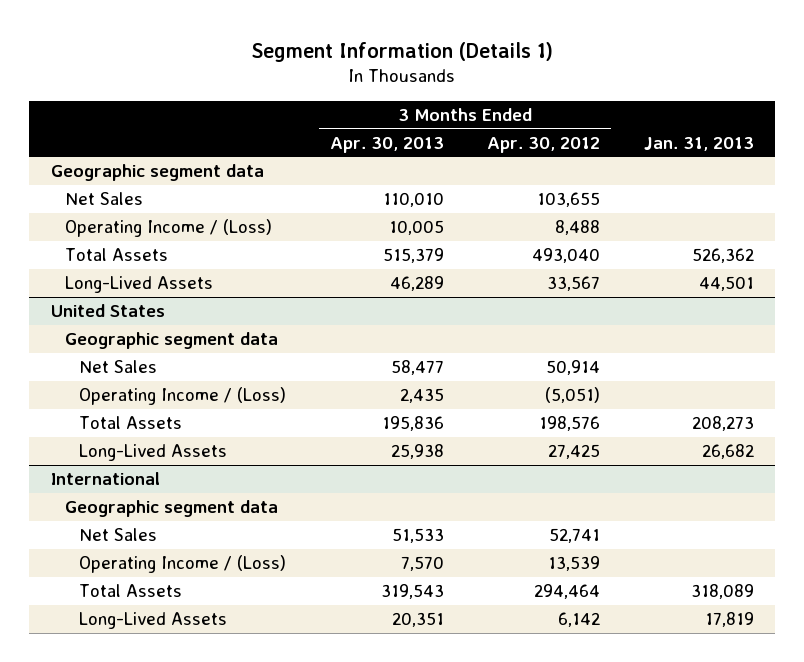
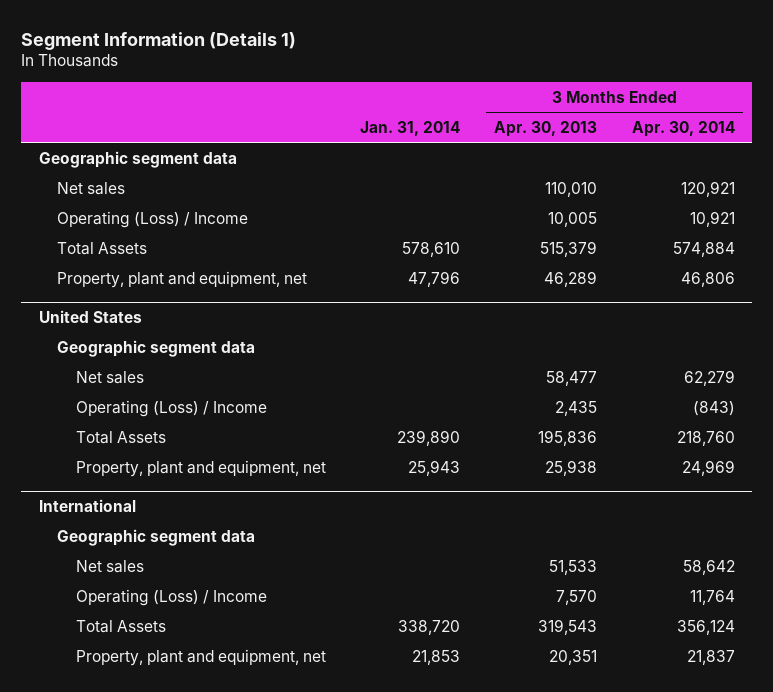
- | 3 Months Ended Apr. 30, 2013 | 3 Months Ended Apr. 30, 2012 | Jan. 31, 2013
+ | Jan. 31, 2014 | 3 Months Ended Apr. 30, 2013 | 3 Months Ended Apr. 30, 2014
- Net Sales | 110,010 | 103,655 |
- Operating Income / (Loss) | 10,005 | 8,488 |
+ Net sales | | 110,010 | 120,921
+ Operating (Loss) / Income | | 10,005 | 10,921
- Long-Lived Assets | 46,289 | 33,567 | 44,501
+ Property, plant and equipment, net | 47,796 | 46,289 | 46,806
@ United States
- Net Sales | 58,477 | 50,914 |
- Operating Income / (Loss) | 2,435 | (5,051) |
+ Net sales | | 58,477 | 62,279
+ Operating (Loss) / Income | | 2,435 | (843)
- Long-Lived Assets | 25,938 | 27,425 | 26,682
+ Property, plant and equipment, net | 25,943 | 25,938 | 24,969
@ International
- Net Sales | 51,533 | 52,741 |
- Operating Income / (Loss) | 7,570 | 13,539 |
+ Net sales | | 51,533 | 58,642
+ Operating (Loss) / Income | | 7,570 | 11,764
- Long-Lived Assets | 20,351 | 6,142 | 17,819
+ Property, plant and equipment, net | 21,853 | 20,351 | 21,837

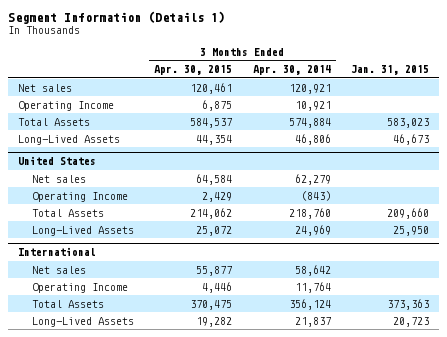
- | Jan. 31, 2014 | 3 Months Ended Apr. 30, 2013 | 3 Months Ended Apr. 30, 2014
+ | 3 Months Ended Apr. 30, 2015 | 3 Months Ended Apr. 30, 2014 | Jan. 31, 2015
- Geographic segment data
- Operating (Loss) / Income | | 10,005 | 10,921
+ Operating Income | 6,875 | 10,921 |
- Property, plant and equipment, net | 47,796 | 46,289 | 46,806
+ Long-Lived Assets | 44,354 | 46,806 | 46,673
@ United States
- Geographic segment data
- Operating (Loss) / Income | | 2,435 | (843)
+ Operating Income | 2,429 | (843) |
- Property, plant and equipment, net | 25,943 | 25,938 | 24,969
+ Long-Lived Assets | 25,072 | 24,969 | 25,950
@ International
- Geographic segment data
- Operating (Loss) / Income | | 7,570 | 11,764
+ Operating Income | 4,446 | 11,764 |
- Property, plant and equipment, net | 21,853 | 20,351 | 21,837
+ Long-Lived Assets | 19,282 | 21,837 | 20,723

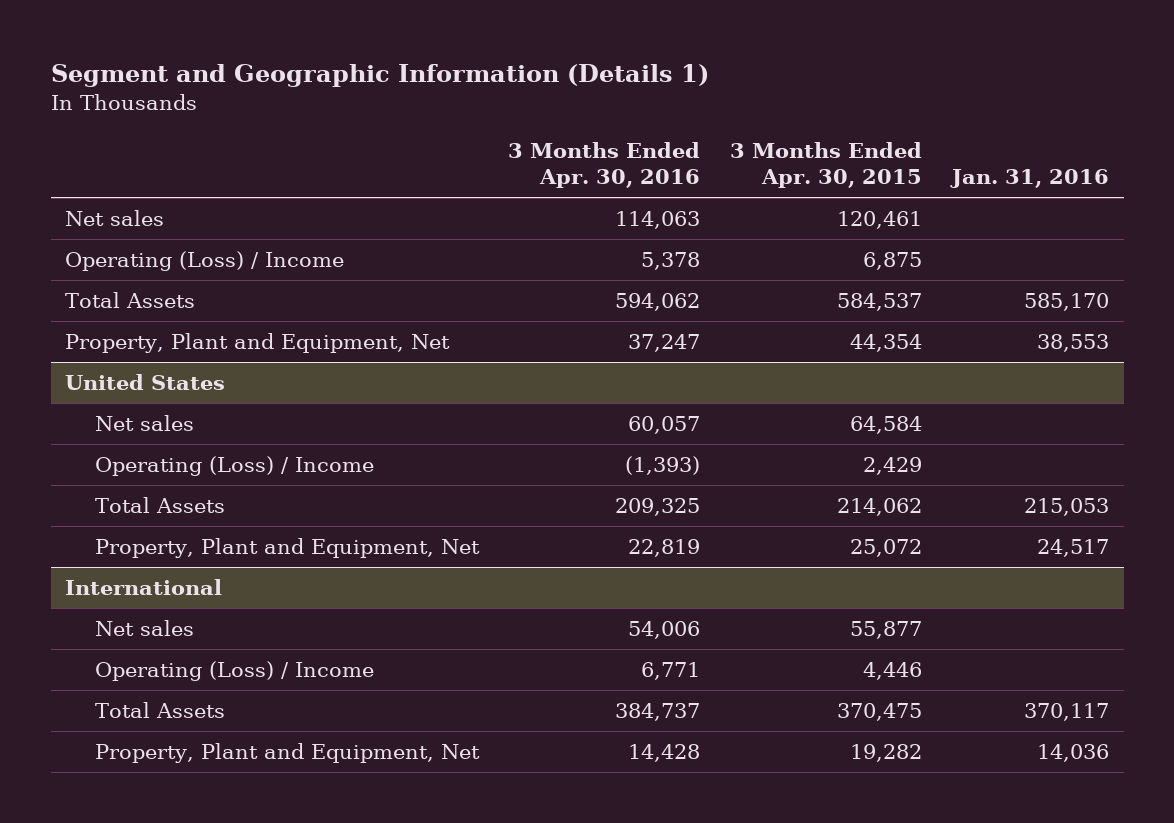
- Segment Information (Details 1)
+ Segment and Geographic Information (Details 1)
- | 3 Months Ended Apr. 30, 2015 | 3 Months Ended Apr. 30, 2014 | Jan. 31, 2015
+ | 3 Months Ended Apr. 30, 2016 | 3 Months Ended Apr. 30, 2015 | Jan. 31, 2016
- Operating Income | 6,875 | 10,921 |
+ Operating (Loss) / Income | 5,378 | 6,875 |
- Long-Lived Assets | 44,354 | 46,806 | 46,673
+ Property, Plant and Equipment, Net | 37,247 | 44,354 | 38,553
@ United States
- Operating Income | 2,429 | (843) |
+ Operating (Loss) / Income | (1,393) | 2,429 |
- Long-Lived Assets | 25,072 | 24,969 | 25,950
+ Property, Plant and Equipment, Net | 22,819 | 25,072 | 24,517
@ International
- Operating Income | 4,446 | 11,764 |
+ Operating (Loss) / Income | 6,771 | 4,446 |
- Long-Lived Assets | 19,282 | 21,837 | 20,723
+ Property, Plant and Equipment, Net | 14,428 | 19,282 | 14,036

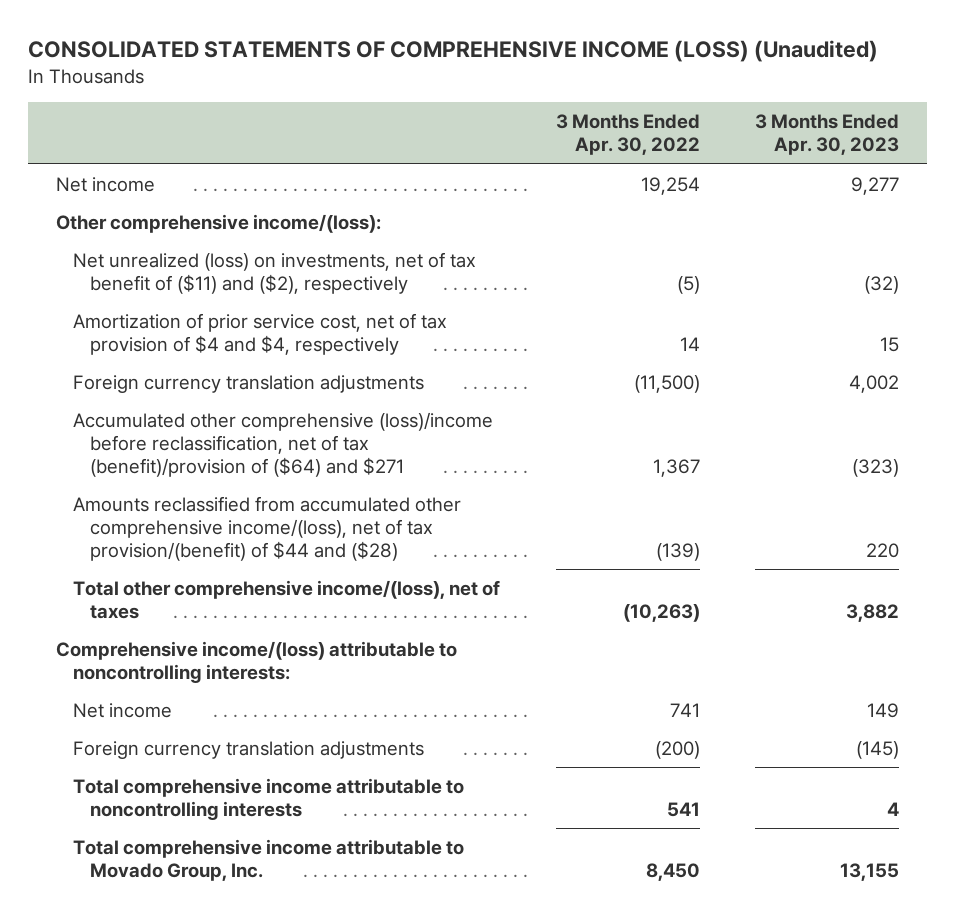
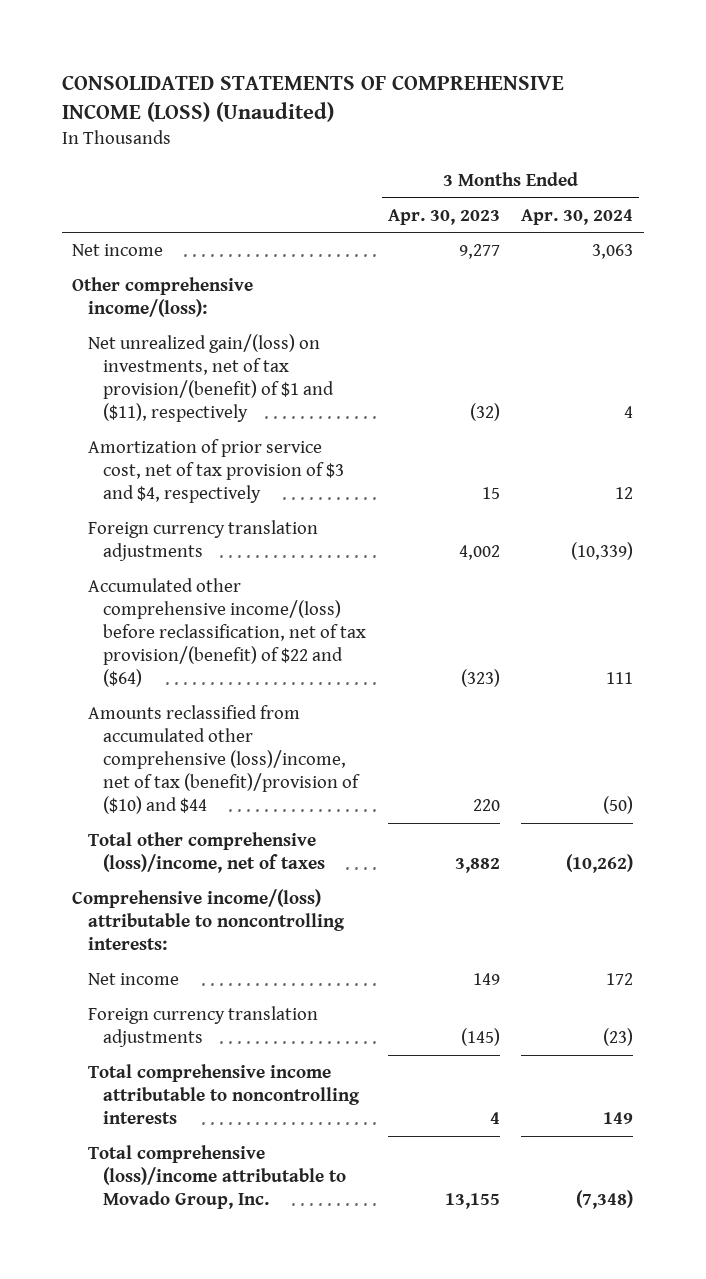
- | 3 Months Ended Apr. 30, 2022 | 3 Months Ended Apr. 30, 2023
+ | 3 Months Ended Apr. 30, 2023 | 3 Months Ended Apr. 30, 2024
- Net unrealized (loss) on investments, net of tax benefit of ($11) and ($2), respectively | (5) | (32)
- Amortization of prior service cost, net of tax provision of $4 and $4, respectively | 14 | 15
+ Net unrealized gain/(loss) on investments, net of tax provision/(benefit) of $1 and ($11), respectively | (32) | 4
+ Amortization of prior service cost, net of tax provision of $3 and $4, respectively | 15 | 12
- Accumulated other comprehensive (loss)/income before reclassification, net of tax (benefit)/provision of ($64) and $271 | 1,367 | (323)
- Amounts reclassified from accumulated other comprehensive income/(loss), net of tax provision/(benefit) of $44 and ($28) | (139) | 220
- Total other comprehensive income/(loss), net of taxes | (10,263) | 3,882
+ Accumulated other comprehensive income/(loss) before reclassification, net of tax provision/(benefit) of $22 and ($64) | (323) | 111
+ Amounts reclassified from accumulated other comprehensive (loss)/income, net of tax (benefit)/provision of ($10) and $44 | 220 | (50)
+ Total other comprehensive (loss)/income, net of taxes | 3,882 | (10,262)
- Total comprehensive income attributable to Movado Group, Inc. | 8,450 | 13,155
+ Total comprehensive (loss)/income attributable to Movado Group, Inc. | 13,155 | (7,348)

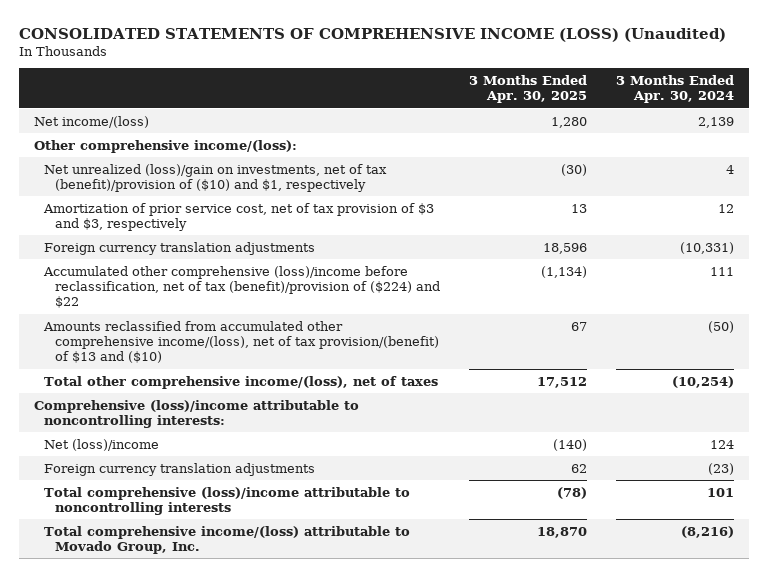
- | 3 Months Ended Apr. 30, 2023 | 3 Months Ended Apr. 30, 2024
+ | 3 Months Ended Apr. 30, 2025 | 3 Months Ended Apr. 30, 2024
- Net income | 9,277 | 3,063
+ Net income/(loss) | 1,280 | 2,139
- Net unrealized gain/(loss) on investments, net of tax provision/(benefit) of $1 and ($11), respectively | (32) | 4
- Amortization of prior service cost, net of tax provision of $3 and $4, respectively | 15 | 12
- Foreign currency translation adjustments | 4,002 | (10,339)
- Accumulated other comprehensive income/(loss) before reclassification, net of tax provision/(benefit) of $22 and ($64) | (323) | 111
- Amounts reclassified from accumulated other comprehensive (loss)/income, net of tax (benefit)/provision of ($10) and $44 | 220 | (50)
- Total other comprehensive (loss)/income, net of taxes | 3,882 | (10,262)
- Comprehensive income/(loss) attributable to noncontrolling interests:
- Net income | 149 | 172
+ Net unrealized (loss)/gain on investments, net of tax (benefit)/provision of ($10) and $1, respectively | (30) | 4
+ Amortization of prior service cost, net of tax provision of $3 and $3, respectively | 13 | 12
+ Foreign currency translation adjustments | 18,596 | (10,331)
+ Accumulated other comprehensive (loss)/income before reclassification, net of tax (benefit)/provision of ($224) and $22 | (1,134) | 111
+ Amounts reclassified from accumulated other comprehensive income/(loss), net of tax provision/(benefit) of $13 and ($10) | 67 | (50)
+ Total other comprehensive income/(loss), net of taxes | 17,512 | (10,254)
+ Comprehensive (loss)/income attributable to noncontrolling interests:
+ Net (loss)/income | (140) | 124
- Total comprehensive income attributable to noncontrolling interests | 4 | 149
- Total comprehensive (loss)/income attributable to Movado Group, Inc. | 13,155 | (7,348)
+ Total comprehensive (loss)/income attributable to noncontrolling interests | (78) | 101
+ Total comprehensive income/(loss) attributable to Movado Group, Inc. | 18,870 | (8,216)

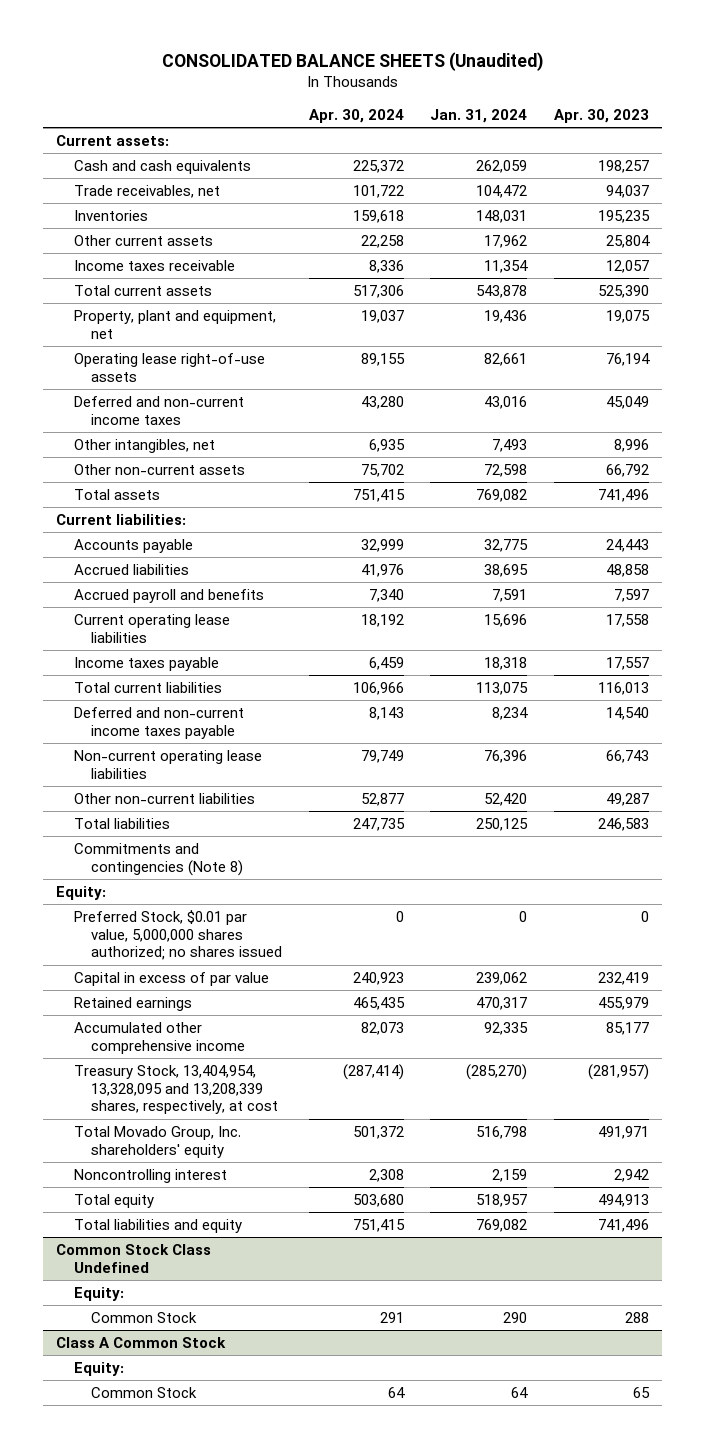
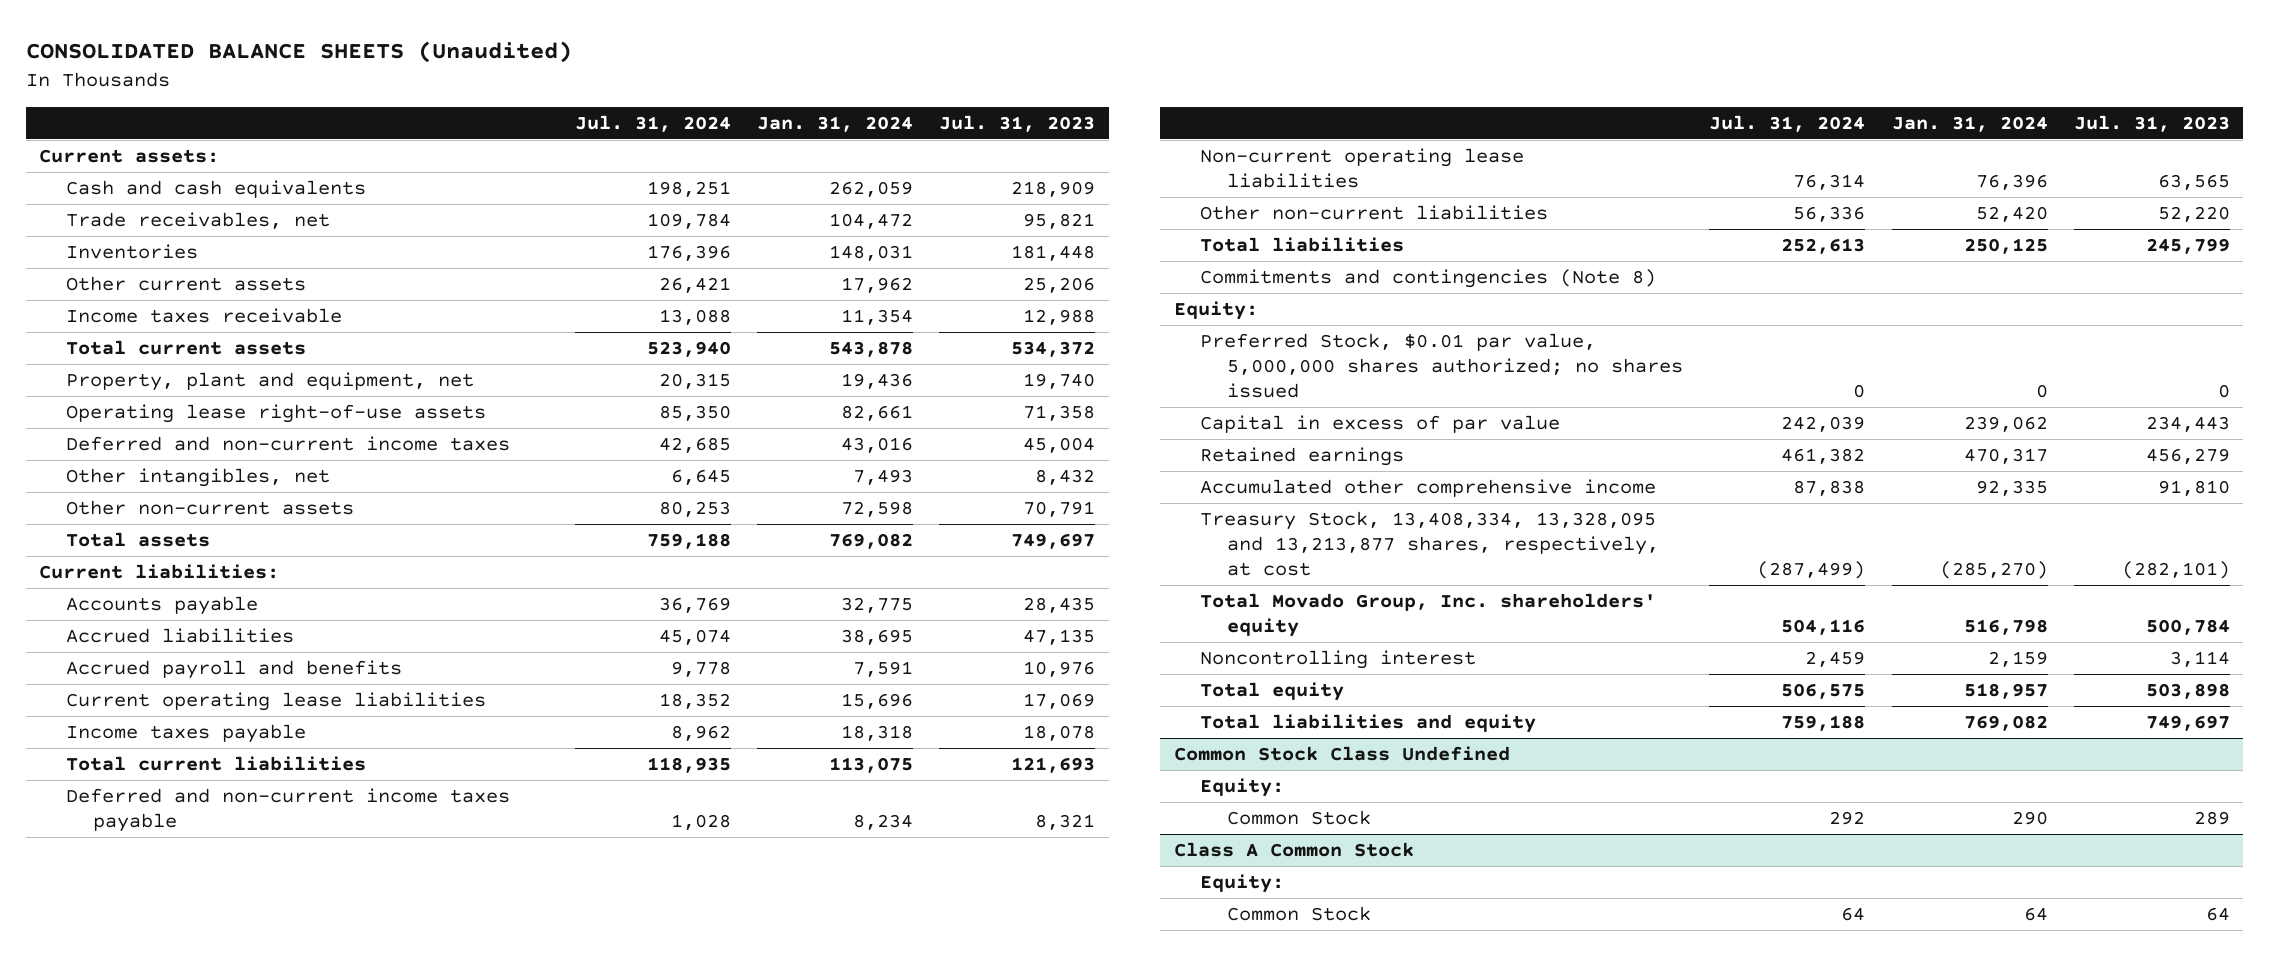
- | Apr. 30, 2024 | Jan. 31, 2024 | Apr. 30, 2023
+ | Jul. 31, 2024 | Jan. 31, 2024 | Jul. 31, 2023
- Treasury Stock, 13,404,954, 13,328,095 and 13,208,339 shares, respectively, at cost | (287,414) | (285,270) | (281,957)
+ Treasury Stock, 13,408,334, 13,328,095 and 13,213,877 shares, respectively, at cost | (287,499) | (285,270) | (282,101)

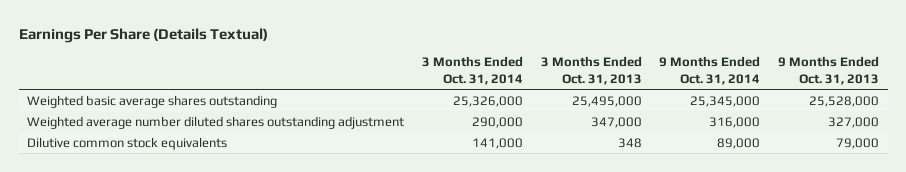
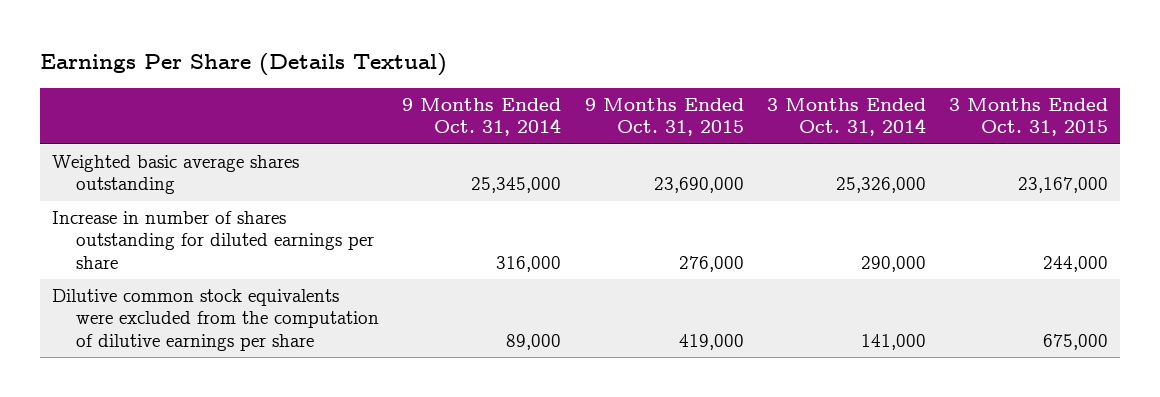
- | 3 Months Ended Oct. 31, 2014 | 3 Months Ended Oct. 31, 2013 | 9 Months Ended Oct. 31, 2014 | 9 Months Ended Oct. 31, 2013
+ | 9 Months Ended Oct. 31, 2014 | 9 Months Ended Oct. 31, 2015 | 3 Months Ended Oct. 31, 2014 | 3 Months Ended Oct. 31, 2015
- Weighted average number diluted shares outstanding adjustment | 290,000 | 347,000 | 316,000 | 327,000
- Dilutive common stock equivalents | 141,000 | 348 | 89,000 | 79,000
+ Increase in number of shares outstanding for diluted earnings per share | 316,000 | 276,000 | 290,000 | 244,000
+ Dilutive common stock equivalents were excluded from the computation of dilutive earnings per share | 89,000 | 419,000 | 141,000 | 675,000

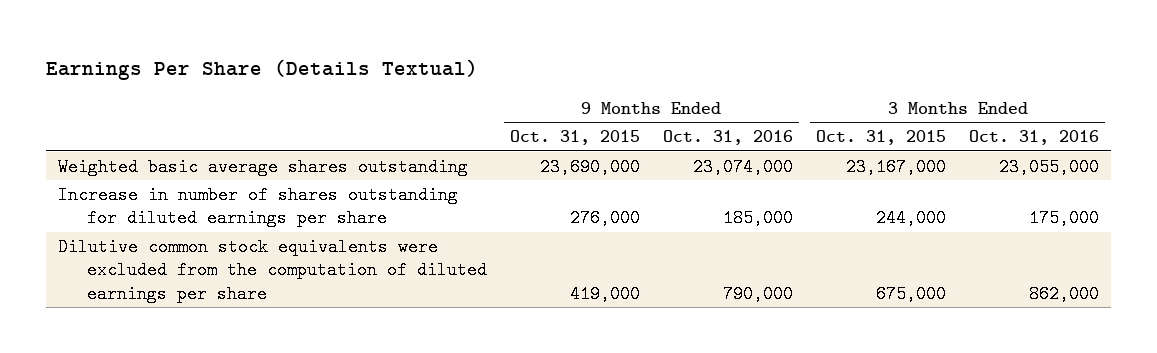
- | 9 Months Ended Oct. 31, 2014 | 9 Months Ended Oct. 31, 2015 | 3 Months Ended Oct. 31, 2014 | 3 Months Ended Oct. 31, 2015
+ | 9 Months Ended Oct. 31, 2015 | 9 Months Ended Oct. 31, 2016 | 3 Months Ended Oct. 31, 2015 | 3 Months Ended Oct. 31, 2016
- Dilutive common stock equivalents were excluded from the computation of dilutive earnings per share | 89,000 | 419,000 | 141,000 | 675,000
+ Dilutive common stock equivalents were excluded from the computation of diluted earnings per share | 419,000 | 790,000 | 675,000 | 862,000

